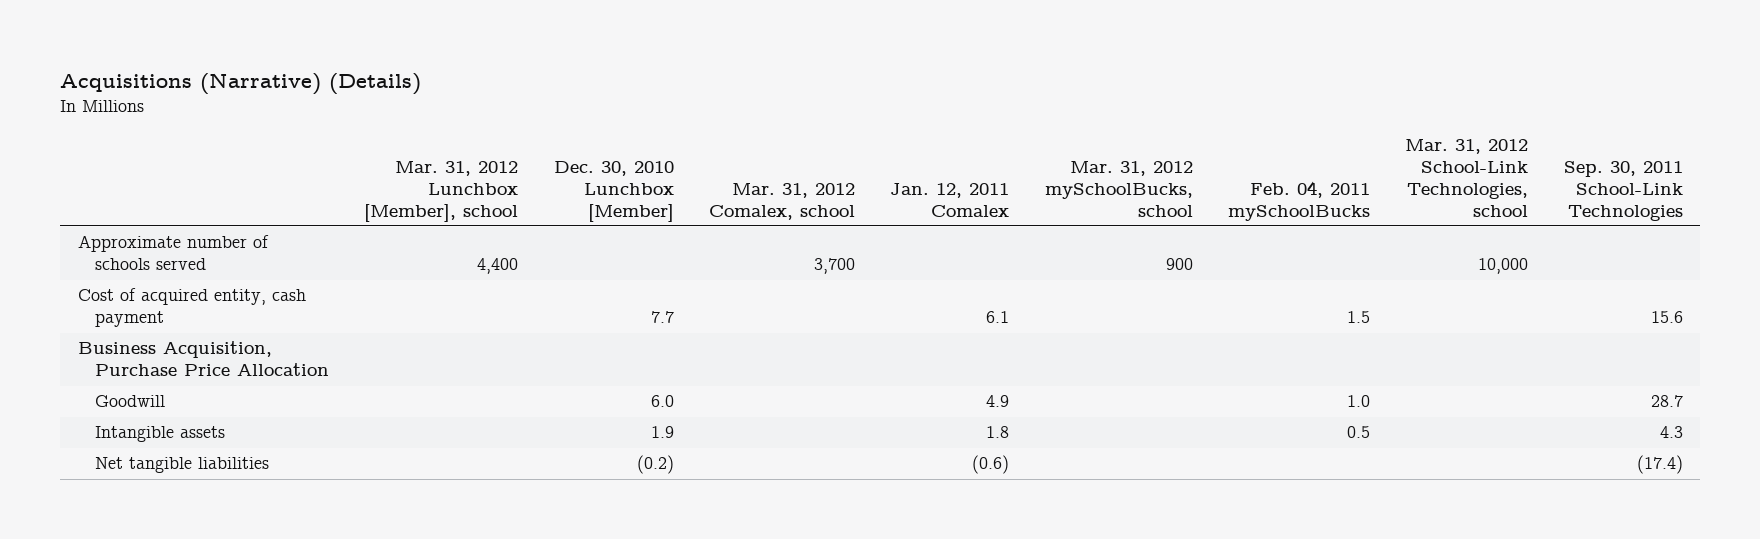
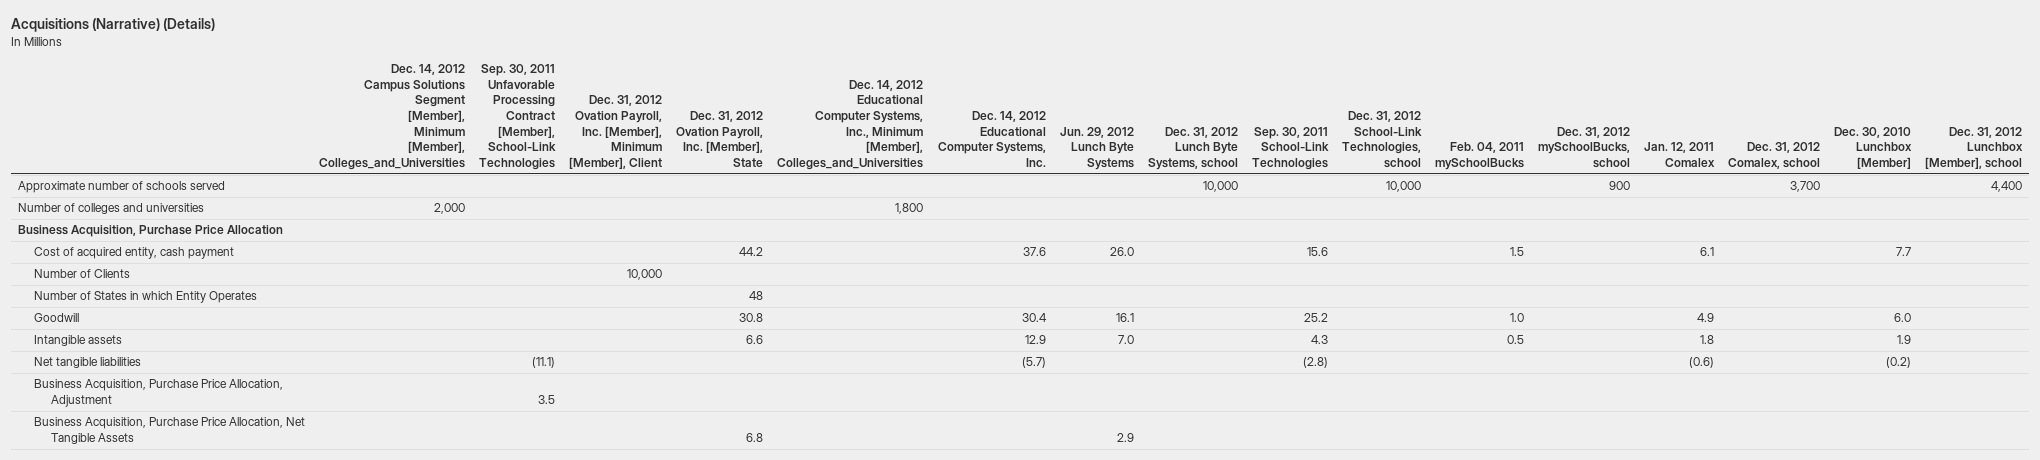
- | Mar. 31, 2012 Lunchbox [Member], school | Dec. 30, 2010 Lunchbox [Member] | Mar. 31, 2012 Comalex, school | Jan. 12, 2011 Comalex | Mar. 31, 2012 mySchoolBucks, school | Feb. 04, 2011 mySchoolBucks | Mar. 31, 2012 School-Link Technologies, school | Sep. 30, 2011 School-Link Technologies
+ | Dec. 14, 2012 Campus Solutions Segment [Member], Minimum [Member], Colleges_and_Universities | Sep. 30, 2011 Unfavorable Processing Contract [Member], School-Link Technologies | Dec. 31, 2012 Ovation Payroll, Inc. [Member], Minimum [Member], Client | Dec. 31, 2012 Ovation Payroll, Inc. [Member], State | Dec. 14, 2012 Educational Computer Systems, Inc., Minimum [Member], Colleges_and_Universities | Dec. 14, 2012 Educational Computer Systems, Inc. | Jun. 29, 2012 Lunch Byte Systems | Dec. 31, 2012 Lunch Byte Systems, school | Sep. 30, 2011 School-Link Technologies | Dec. 31, 2012 School-Link Technologies, school | Feb. 04, 2011 mySchoolBucks | Dec. 31, 2012 mySchoolBucks, school | Jan. 12, 2011 Comalex | Dec. 31, 2012 Comalex, school | Dec. 30, 2010 Lunchbox [Member] | Dec. 31, 2012 Lunchbox [Member], school
+ Number of colleges and universities | 2,000 | | | | 1,800 | | | | | | | | | | |
- Goodwill | | 6.0 | | 4.9 | | 1.0 | | 28.7
moved down: Cost of acquired entity, cash payment | | | | 44.2 | | 37.6 | 26.0 | | 15.6 | | 1.5 | | 6.1 | | 7.7 |
+ Number of Clients | | | 10,000 | | | | | | | | | | | | |
+ Number of States in which Entity Operates | | | | 48 | | | | | | | | | | | |
+ Goodwill | | | | 30.8 | | 30.4 | 16.1 | | 25.2 | | 1.0 | | 4.9 | | 6.0 |
- Net tangible liabilities | | (0.2) | | (0.6) | | | | (17.4)
+ Net tangible liabilities | | (11.1) | | | | (5.7) | | | (2.8) | | | | (0.6) | | (0.2) |
+ Business Acquisition, Purchase Price Allocation, Adjustment | | 3.5 | | | | | | | | | | | | | |
+ Business Acquisition, Purchase Price Allocation, Net Tangible Assets | | | | 6.8 | | | 2.9 | | | | | | | | |

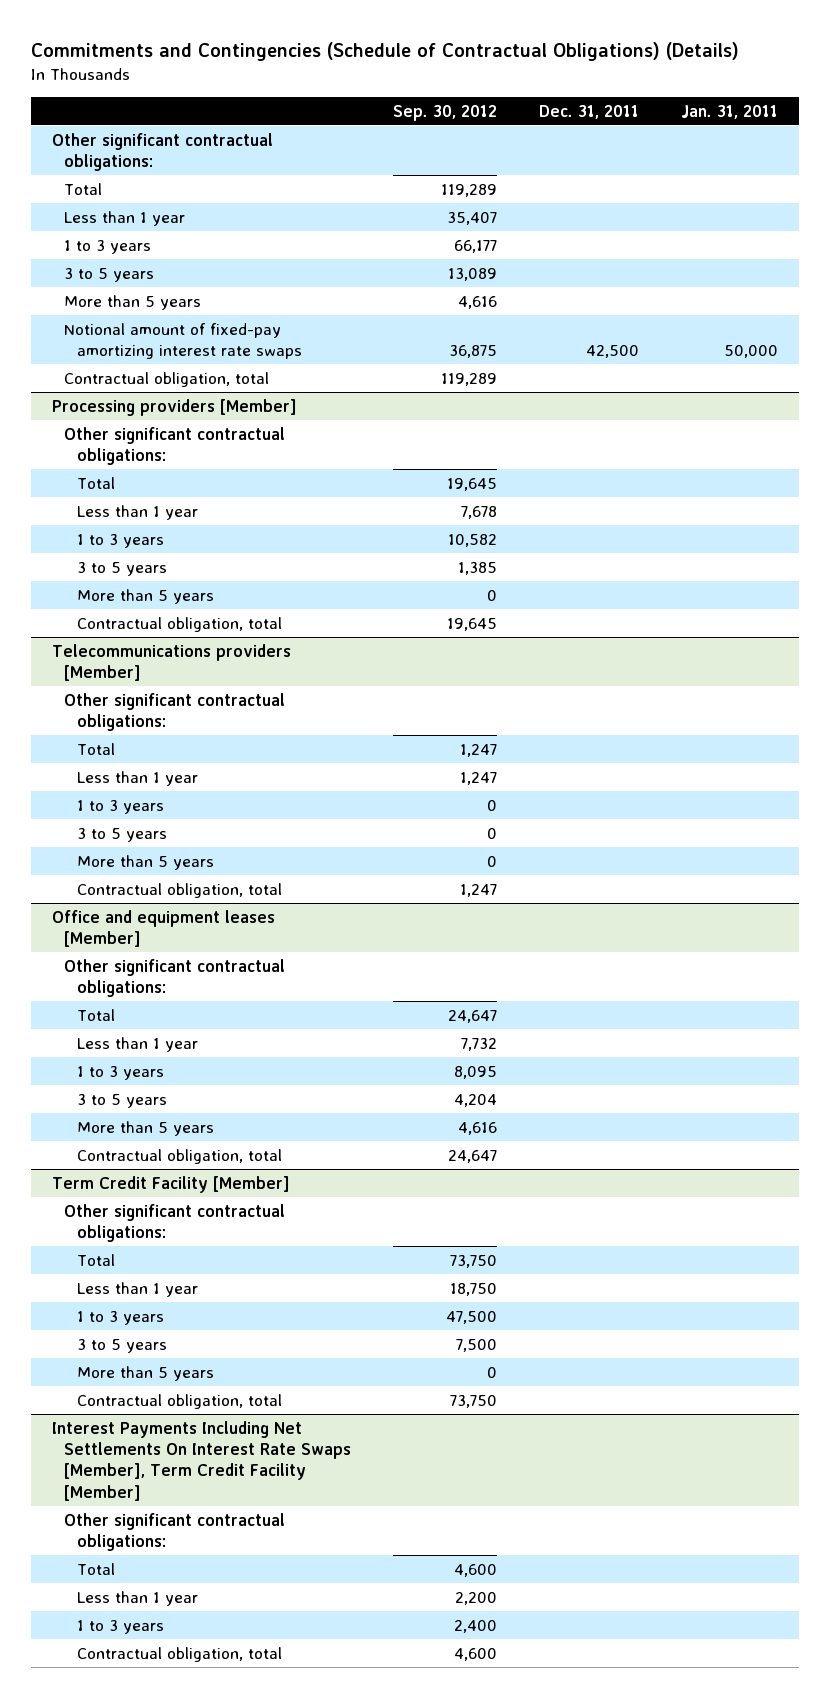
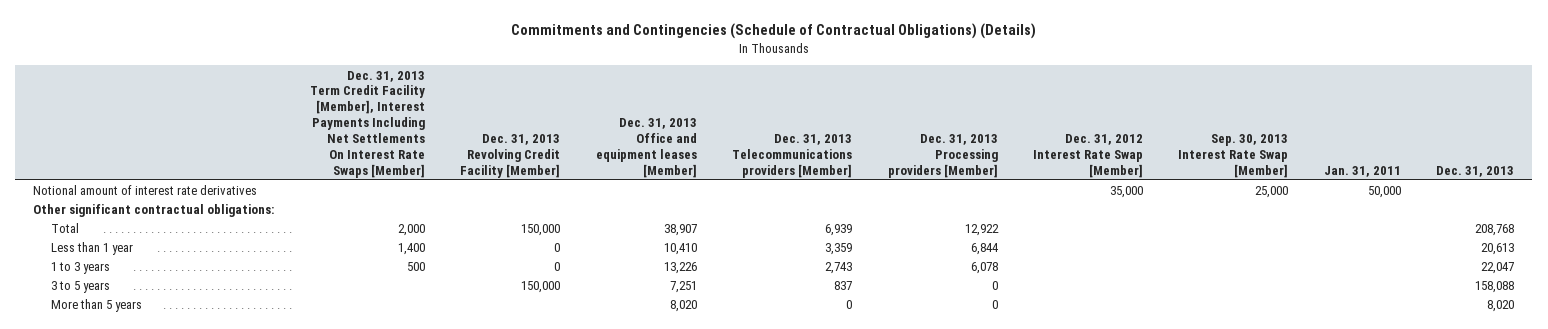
- | Sep. 30, 2012 | Dec. 31, 2011 | Jan. 31, 2011
+ | Dec. 31, 2013 Term Credit Facility [Member], Interest Payments Including Net Settlements On Interest Rate Swaps [Member] | Dec. 31, 2013 Revolving Credit Facility [Member] | Dec. 31, 2013 Office and equipment leases [Member] | Dec. 31, 2013 Telecommunications providers [Member] | Dec. 31, 2013 Processing providers [Member] | Dec. 31, 2012 Interest Rate Swap [Member] | Sep. 30, 2013 Interest Rate Swap [Member] | Jan. 31, 2011 | Dec. 31, 2013
+ Notional amount of interest rate derivatives | | | | | | 35,000 | 25,000 | 50,000 |
- Notional amount of fixed-pay amortizing interest rate swaps | 36,875 | 42,500 | 50,000
- Contractual obligation, total | 119,289 | |
- Processing providers [Member]
- Other significant contractual obligations:
- Total | 19,645 | |
- Less than 1 year | 7,678 | |
- 1 to 3 years | 10,582 | |
- 3 to 5 years | 1,385 | |
- More than 5 years | 0 | |
- Contractual obligation, total | 19,645 | |
- Telecommunications providers [Member]
- Other significant contractual obligations:
- Total | 1,247 | |
- Less than 1 year | 1,247 | |
- 1 to 3 years | 0 | |
- 3 to 5 years | 0 | |
- More than 5 years | 0 | |
- Contractual obligation, total | 1,247 | |
- Office and equipment leases [Member]
- Other significant contractual obligations:
- Total | 24,647 | |
- Less than 1 year | 7,732 | |
- 1 to 3 years | 8,095 | |
- 3 to 5 years | 4,204 | |
- More than 5 years | 4,616 | |
- Contractual obligation, total | 24,647 | |
- Term Credit Facility [Member]
- Other significant contractual obligations:
- Total | 73,750 | |
- Less than 1 year | 18,750 | |
- 1 to 3 years | 47,500 | |
- 3 to 5 years | 7,500 | |
- More than 5 years | 0 | |
- Contractual obligation, total | 73,750 | |
- Interest Payments Including Net Settlements On Interest Rate Swaps [Member], Term Credit Facility [Member]
- Other significant contractual obligations:
- Total | 4,600 | |
- Less than 1 year | 2,200 | |
- 1 to 3 years | 2,400 | |
- Contractual obligation, total | 4,600 | |

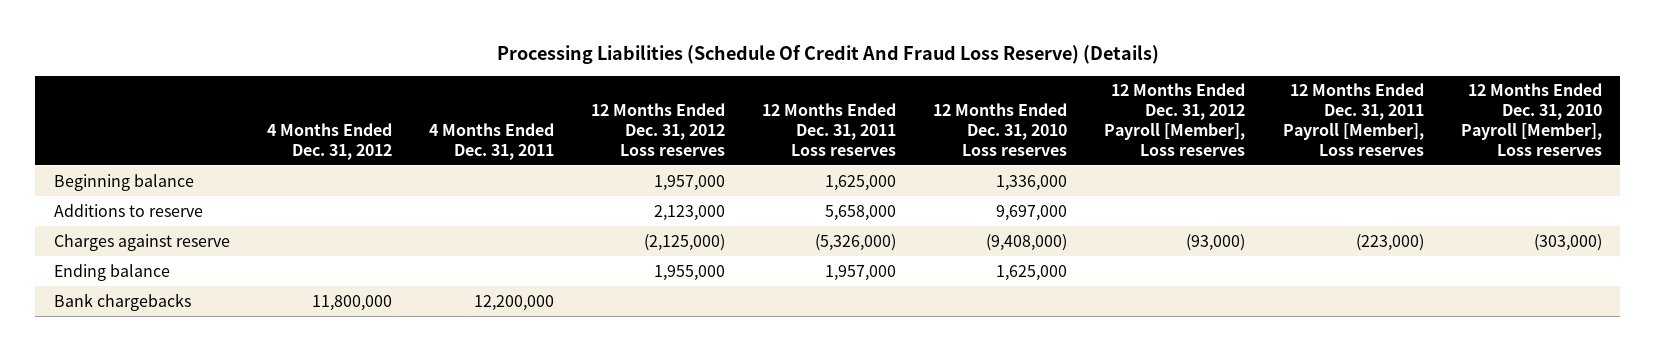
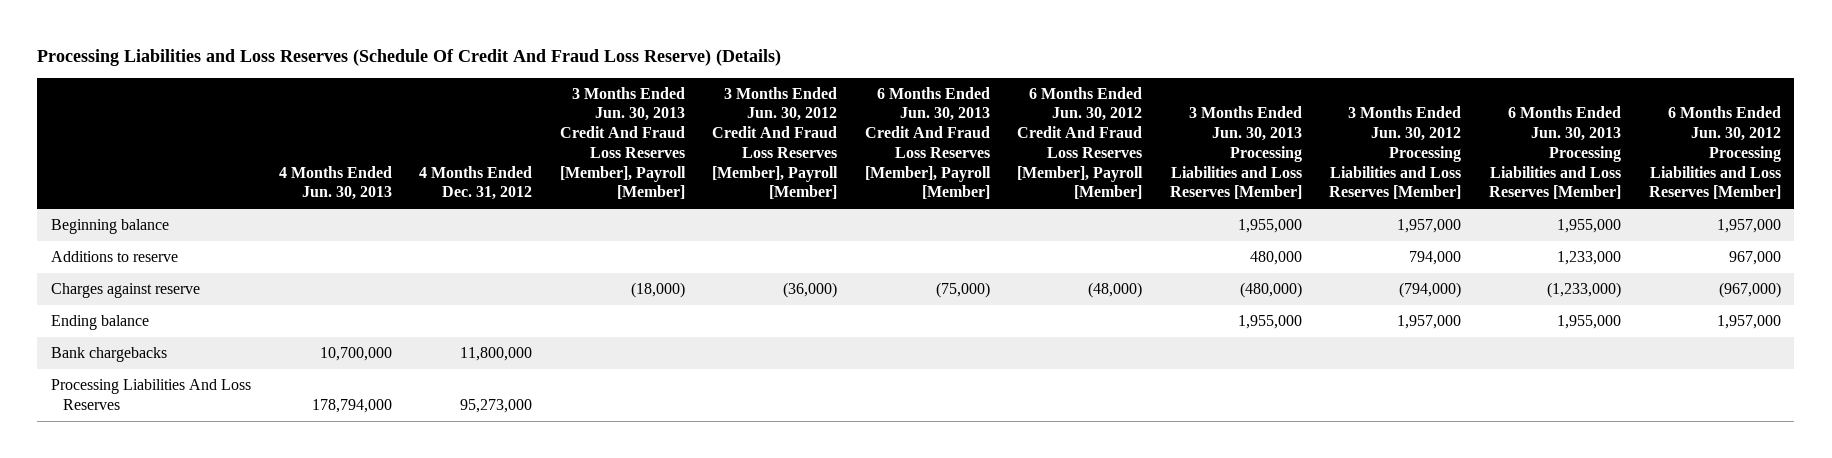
- Processing Liabilities (Schedule Of Credit And Fraud Loss Reserve) (Details)
+ Processing Liabilities and Loss Reserves (Schedule Of Credit And Fraud Loss Reserve) (Details)
- | 4 Months Ended Dec. 31, 2012 | 4 Months Ended Dec. 31, 2011 | 12 Months Ended Dec. 31, 2012 Loss reserves | 12 Months Ended Dec. 31, 2011 Loss reserves | 12 Months Ended Dec. 31, 2010 Loss reserves | 12 Months Ended Dec. 31, 2012 Payroll [Member], Loss reserves | 12 Months Ended Dec. 31, 2011 Payroll [Member], Loss reserves | 12 Months Ended Dec. 31, 2010 Payroll [Member], Loss reserves
+ | 4 Months Ended Jun. 30, 2013 | 4 Months Ended Dec. 31, 2012 | 3 Months Ended Jun. 30, 2013 Credit And Fraud Loss Reserves [Member], Payroll [Member] | 3 Months Ended Jun. 30, 2012 Credit And Fraud Loss Reserves [Member], Payroll [Member] | 6 Months Ended Jun. 30, 2013 Credit And Fraud Loss Reserves [Member], Payroll [Member] | 6 Months Ended Jun. 30, 2012 Credit And Fraud Loss Reserves [Member], Payroll [Member] | 3 Months Ended Jun. 30, 2013 Processing Liabilities and Loss Reserves [Member] | 3 Months Ended Jun. 30, 2012 Processing Liabilities and Loss Reserves [Member] | 6 Months Ended Jun. 30, 2013 Processing Liabilities and Loss Reserves [Member] | 6 Months Ended Jun. 30, 2012 Processing Liabilities and Loss Reserves [Member]
+ Processing Liabilities And Loss Reserves | 178,794,000 | 95,273,000 | | | | | | | |

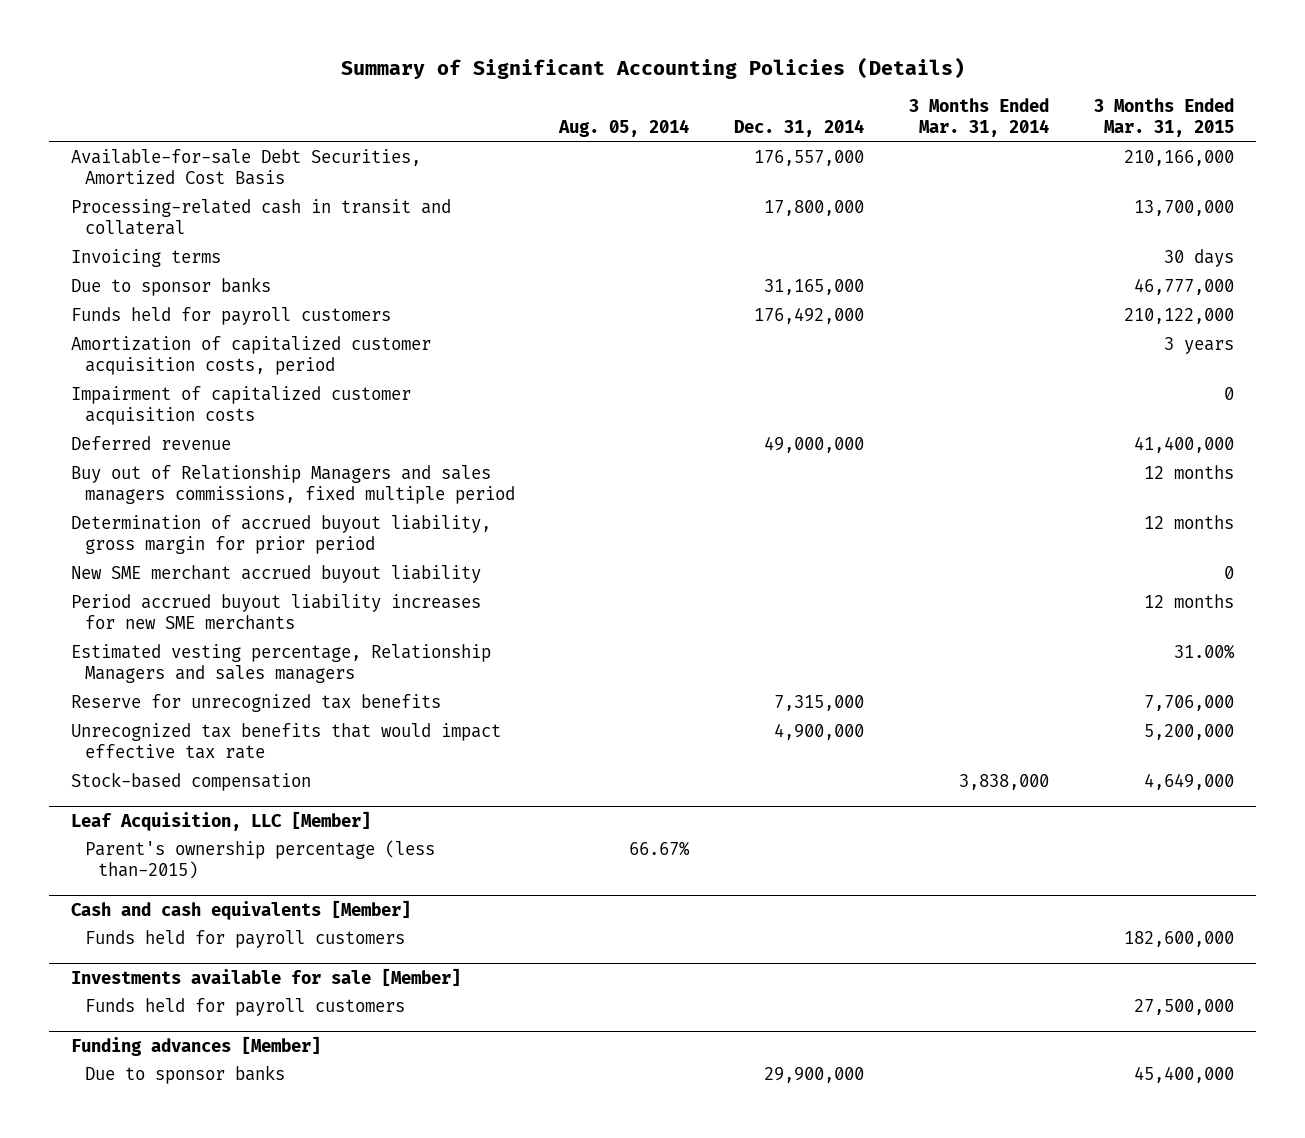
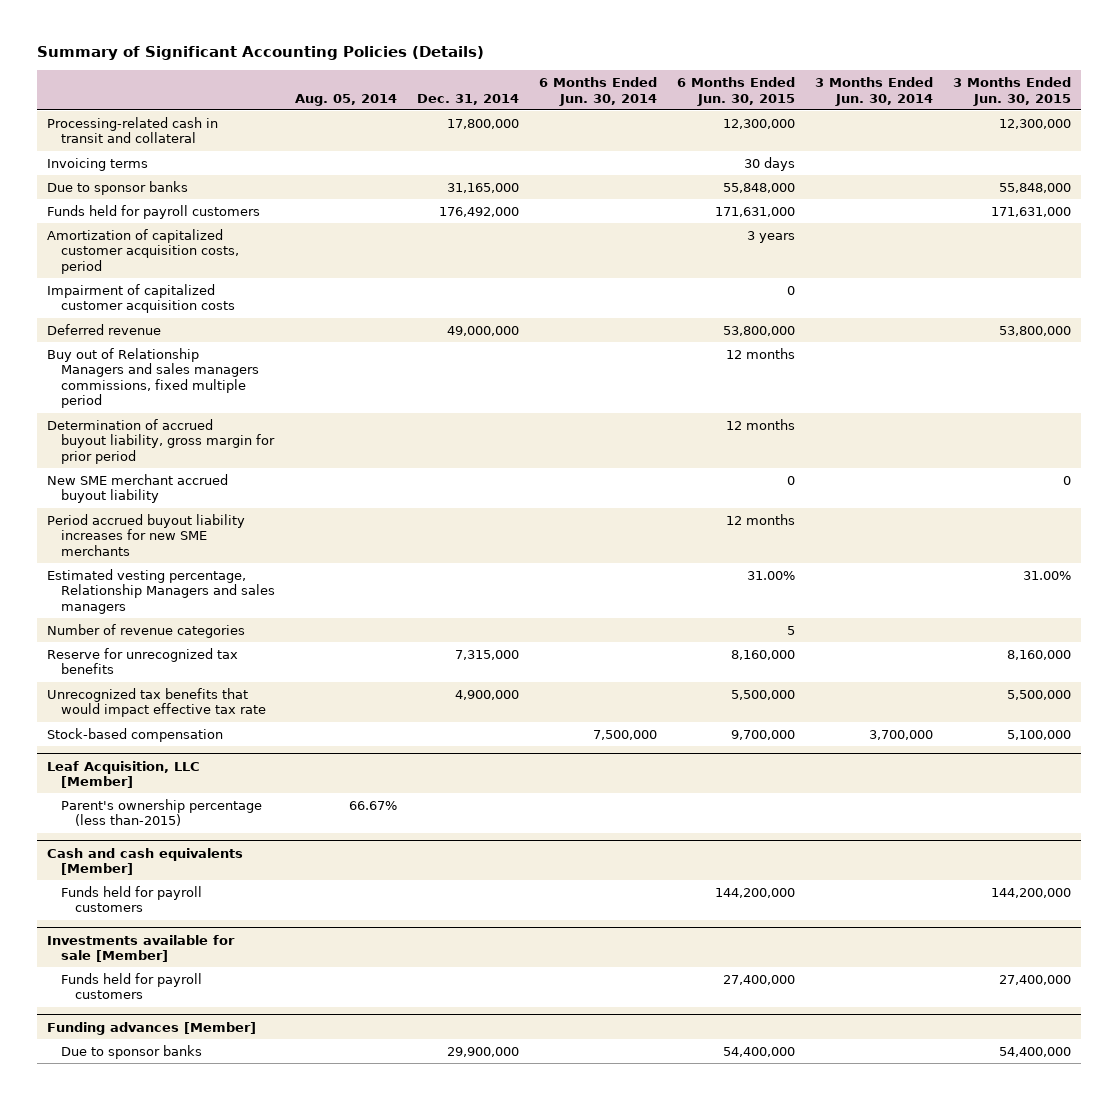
- | Aug. 05, 2014 | Dec. 31, 2014 | 3 Months Ended Mar. 31, 2014 | 3 Months Ended Mar. 31, 2015
+ | Aug. 05, 2014 | Dec. 31, 2014 | 6 Months Ended Jun. 30, 2014 | 6 Months Ended Jun. 30, 2015 | 3 Months Ended Jun. 30, 2014 | 3 Months Ended Jun. 30, 2015
- Available-for-sale Debt Securities, Amortized Cost Basis | | 176,557,000 | | 210,166,000
+ Number of revenue categories | | | | 5 | |

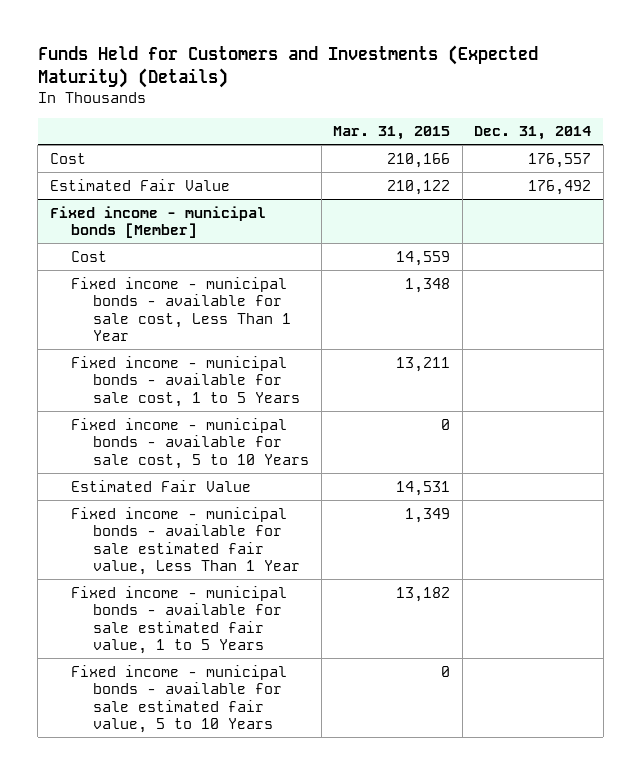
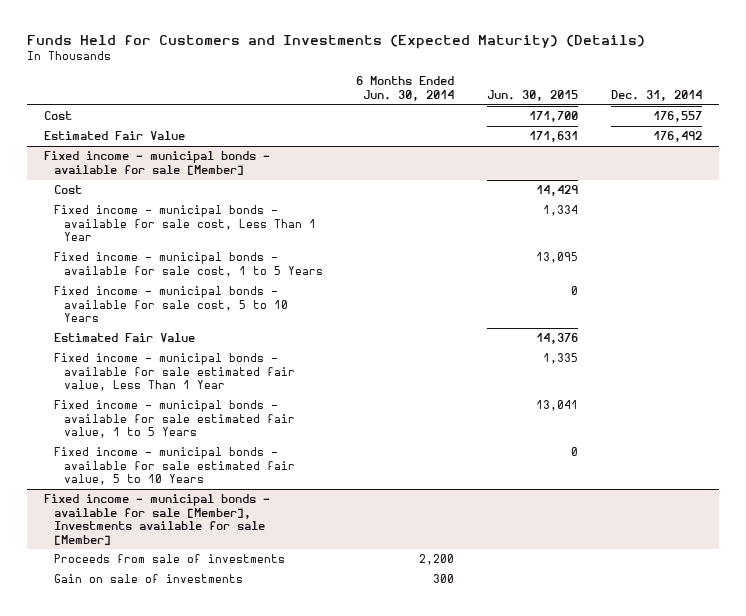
- | Mar. 31, 2015 | Dec. 31, 2014
+ | 6 Months Ended Jun. 30, 2014 | Jun. 30, 2015 | Dec. 31, 2014
- Fixed income - municipal bonds [Member]
+ Fixed income - municipal bonds - available for sale [Member]
+ Fixed income - municipal bonds - available for sale [Member], Investments available for sale [Member]
+ Proceeds from sale of investments | 2,200 | |
+ Gain on sale of investments | 300 | |

